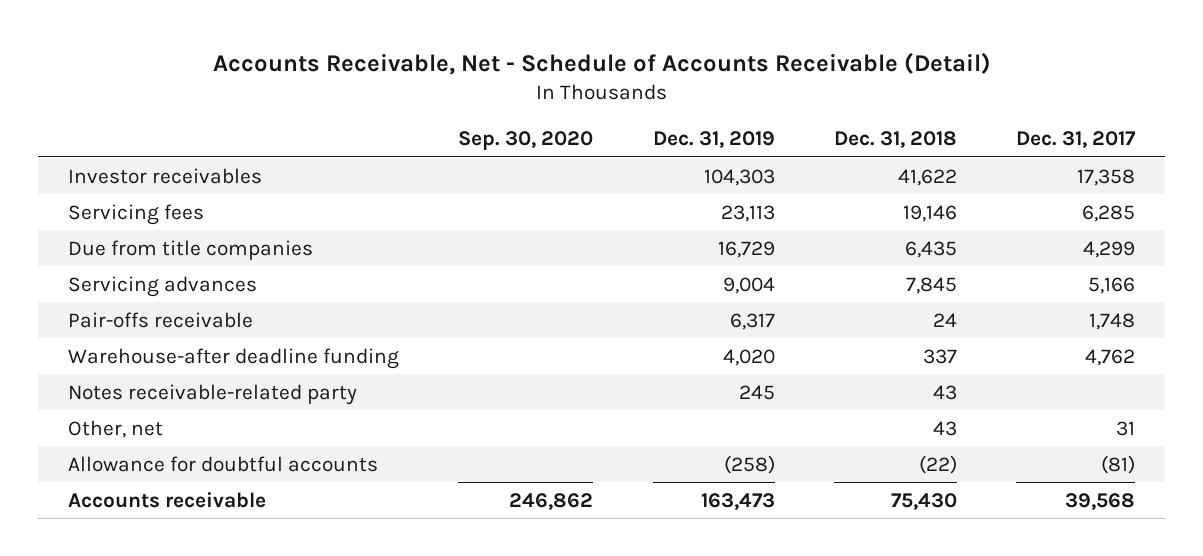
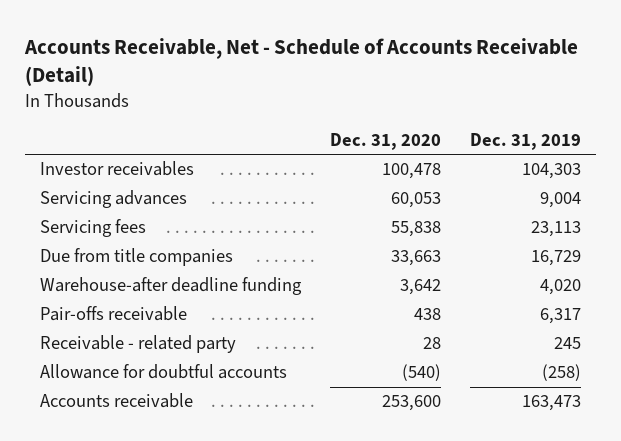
- | Sep. 30, 2020 | Dec. 31, 2019 | Dec. 31, 2018 | Dec. 31, 2017
+ | Dec. 31, 2020 | Dec. 31, 2019
moved up: Servicing advances | 60,053 | 9,004
- Notes receivable-related party | | 245 | 43 |
- Other, net | | | 43 | 31
moved down: Pair-offs receivable | 438 | 6,317
+ Receivable - related party | 28 | 245

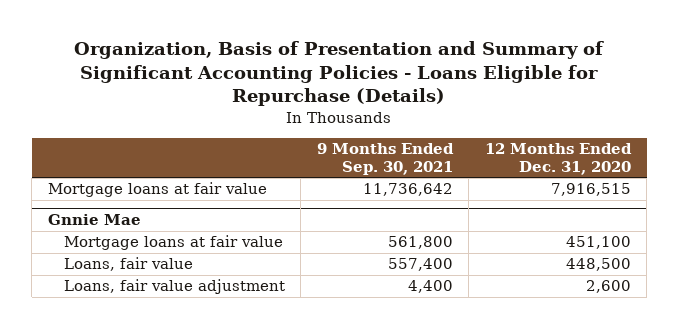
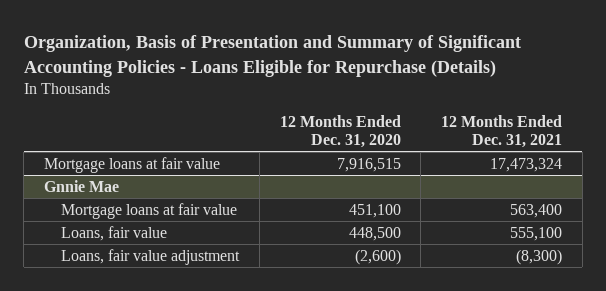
- | 9 Months Ended Sep. 30, 2021 | 12 Months Ended Dec. 31, 2020
+ | 12 Months Ended Dec. 31, 2020 | 12 Months Ended Dec. 31, 2021
@ Gnnie Mae
- Loans, fair value adjustment | 4,400 | 2,600
+ Loans, fair value adjustment | (2,600) | (8,300)

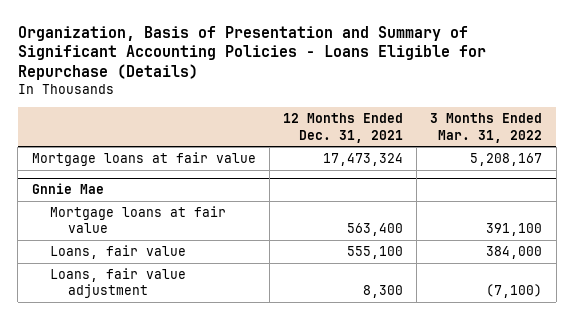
- | 12 Months Ended Dec. 31, 2020 | 12 Months Ended Dec. 31, 2021
+ | 12 Months Ended Dec. 31, 2021 | 3 Months Ended Mar. 31, 2022
@ Gnnie Mae
- Loans, fair value adjustment | (2,600) | (8,300)
+ Loans, fair value adjustment | 8,300 | (7,100)

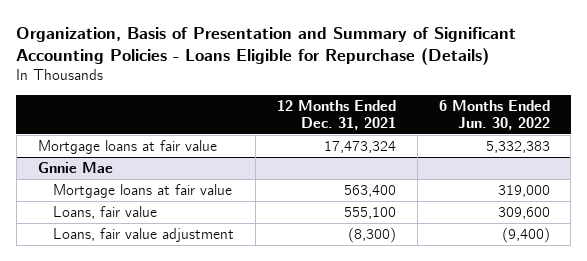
- | 12 Months Ended Dec. 31, 2021 | 3 Months Ended Mar. 31, 2022
+ | 12 Months Ended Dec. 31, 2021 | 6 Months Ended Jun. 30, 2022
@ Gnnie Mae
- Loans, fair value adjustment | 8,300 | (7,100)
+ Loans, fair value adjustment | (8,300) | (9,400)

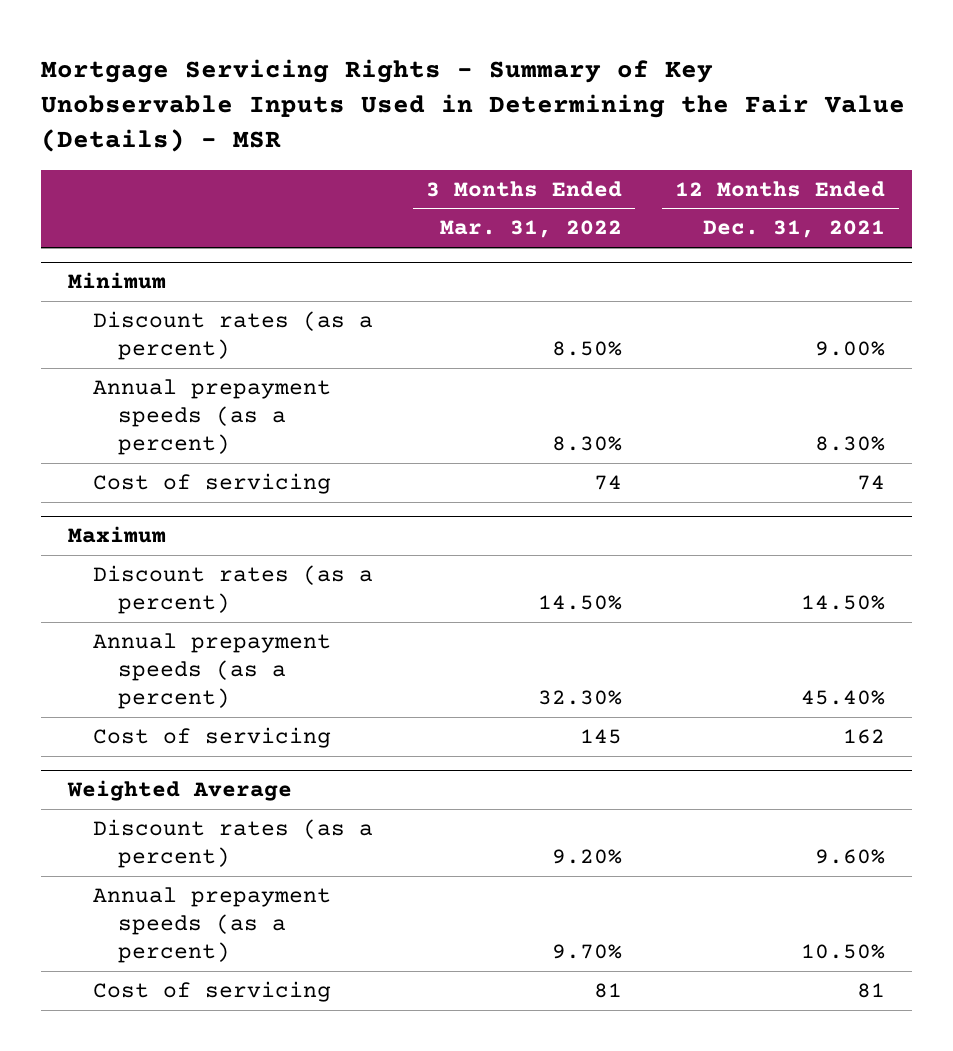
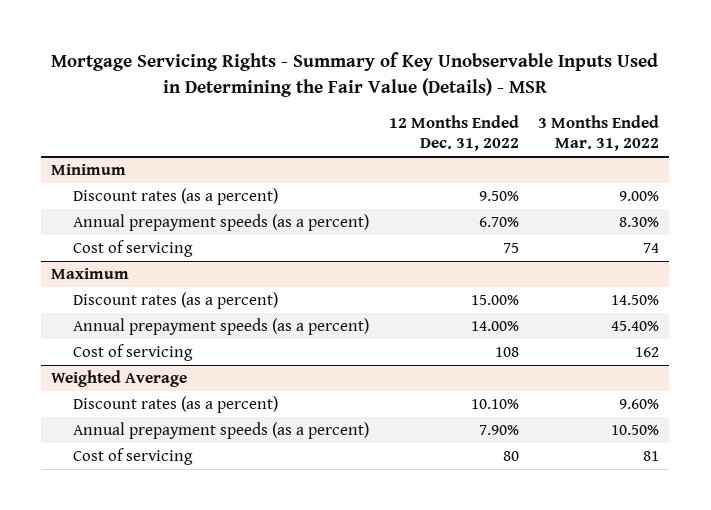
- | 3 Months Ended Mar. 31, 2022 | 12 Months Ended Dec. 31, 2021
+ | 12 Months Ended Dec. 31, 2022 | 3 Months Ended Mar. 31, 2022
@ Minimum
- Discount rates (as a percent) | 8.50% | 9.00%
+ Discount rates (as a percent) | 9.50% | 9.00%
@ Maximum
- Annual prepayment speeds (as a percent) | 32.30% | 45.40%
- Cost of servicing | 145 | 162
+ Annual prepayment speeds (as a percent) | 14.00% | 45.40%
+ Cost of servicing | 108 | 162
@ Weighted Average
- Discount rates (as a percent) | 9.20% | 9.60%
- Annual prepayment speeds (as a percent) | 9.70% | 10.50%
+ Discount rates (as a percent) | 10.10% | 9.60%
+ Annual prepayment speeds (as a percent) | 7.90% | 10.50%

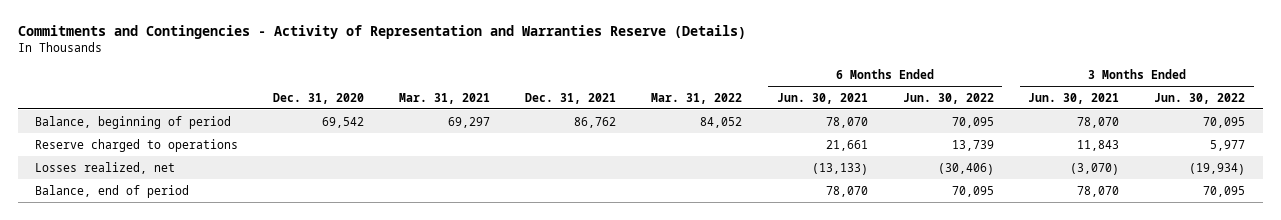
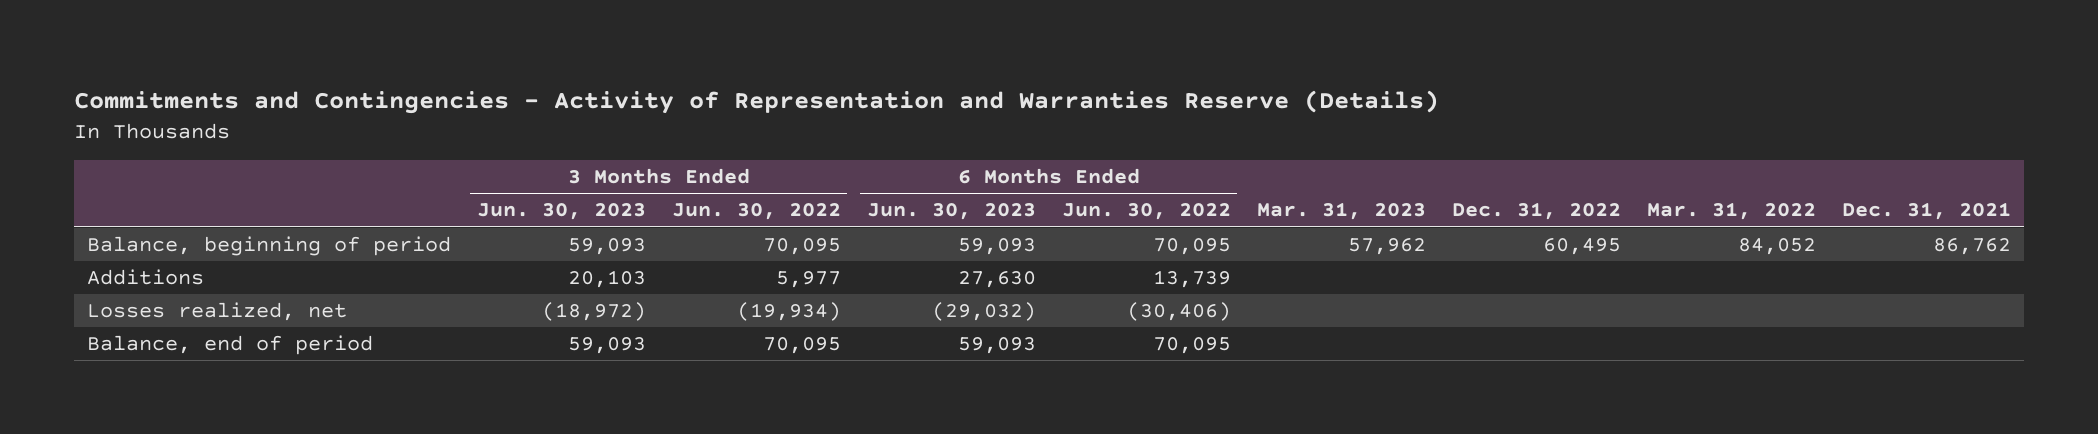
- | Dec. 31, 2020 | Mar. 31, 2021 | Dec. 31, 2021 | Mar. 31, 2022 | 6 Months Ended Jun. 30, 2021 | 6 Months Ended Jun. 30, 2022 | 3 Months Ended Jun. 30, 2021 | 3 Months Ended Jun. 30, 2022
+ | 3 Months Ended Jun. 30, 2023 | 3 Months Ended Jun. 30, 2022 | 6 Months Ended Jun. 30, 2023 | 6 Months Ended Jun. 30, 2022 | Mar. 31, 2023 | Dec. 31, 2022 | Mar. 31, 2022 | Dec. 31, 2021
- Reserve charged to operations | | | | | 21,661 | 13,739 | 11,843 | 5,977
+ Additions | 20,103 | 5,977 | 27,630 | 13,739 | | | |

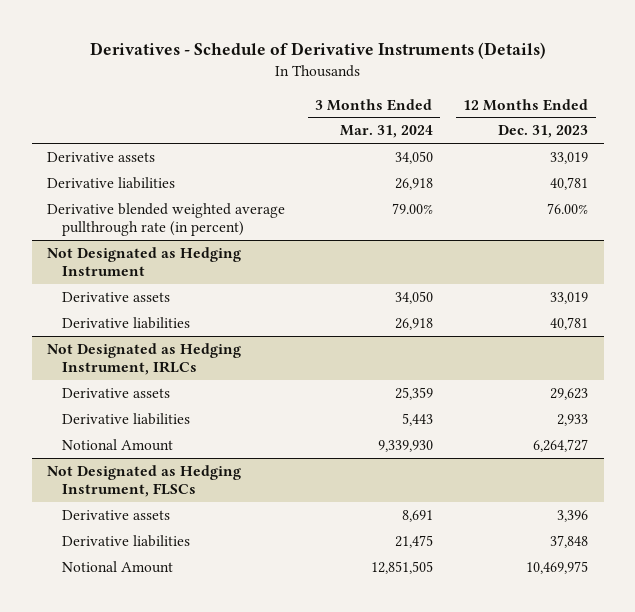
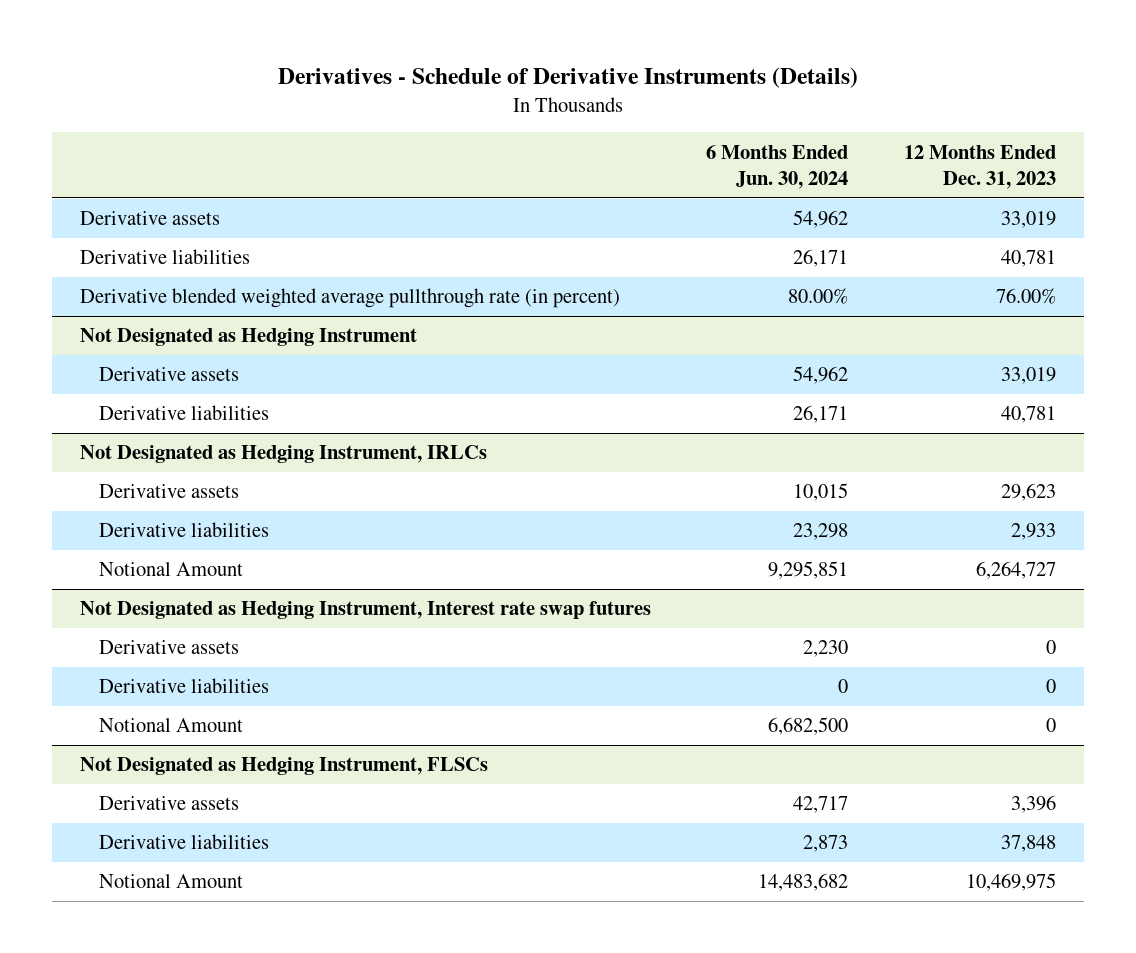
- | 3 Months Ended Mar. 31, 2024 | 12 Months Ended Dec. 31, 2023
+ | 6 Months Ended Jun. 30, 2024 | 12 Months Ended Dec. 31, 2023
+ Not Designated as Hedging Instrument, Interest rate swap futures
+ Derivative assets | 2,230 | 0
+ Derivative liabilities | 0 | 0
+ Notional Amount | 6,682,500 | 0

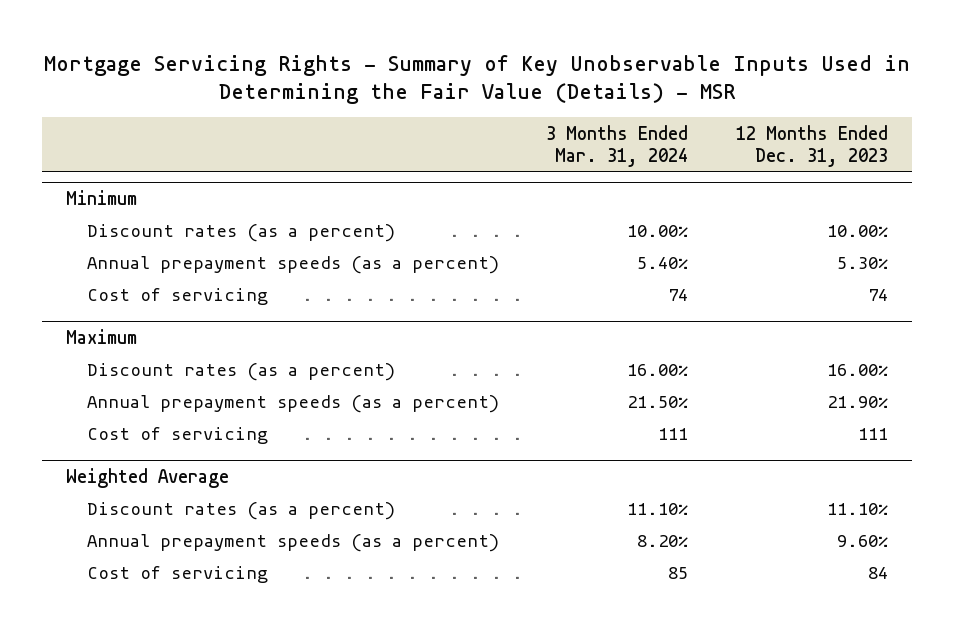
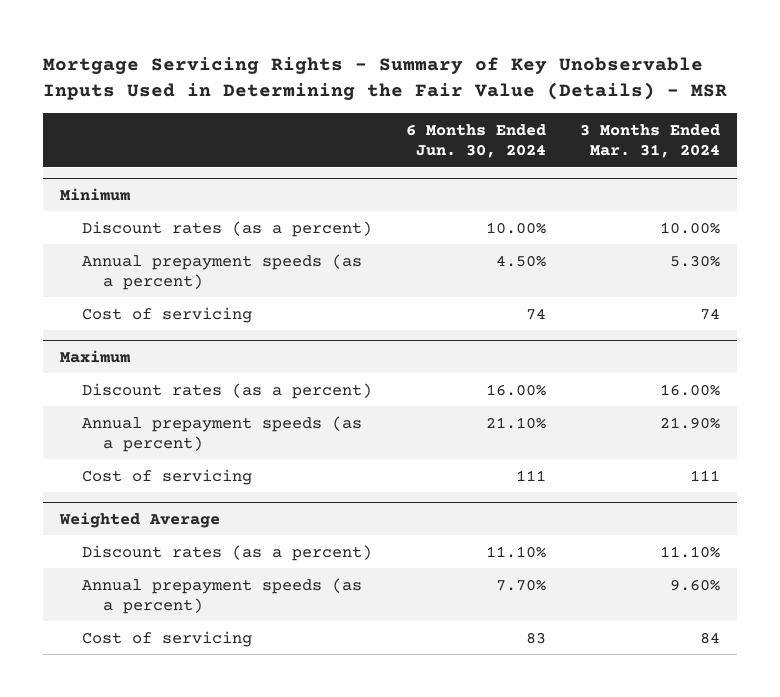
- | 3 Months Ended Mar. 31, 2024 | 12 Months Ended Dec. 31, 2023
+ | 6 Months Ended Jun. 30, 2024 | 3 Months Ended Mar. 31, 2024
@ Minimum
- Annual prepayment speeds (as a percent) | 5.40% | 5.30%
+ Annual prepayment speeds (as a percent) | 4.50% | 5.30%
@ Maximum
- Annual prepayment speeds (as a percent) | 21.50% | 21.90%
+ Annual prepayment speeds (as a percent) | 21.10% | 21.90%
@ Weighted Average
- Annual prepayment speeds (as a percent) | 8.20% | 9.60%
- Cost of servicing | 85 | 84
+ Annual prepayment speeds (as a percent) | 7.70% | 9.60%
+ Cost of servicing | 83 | 84

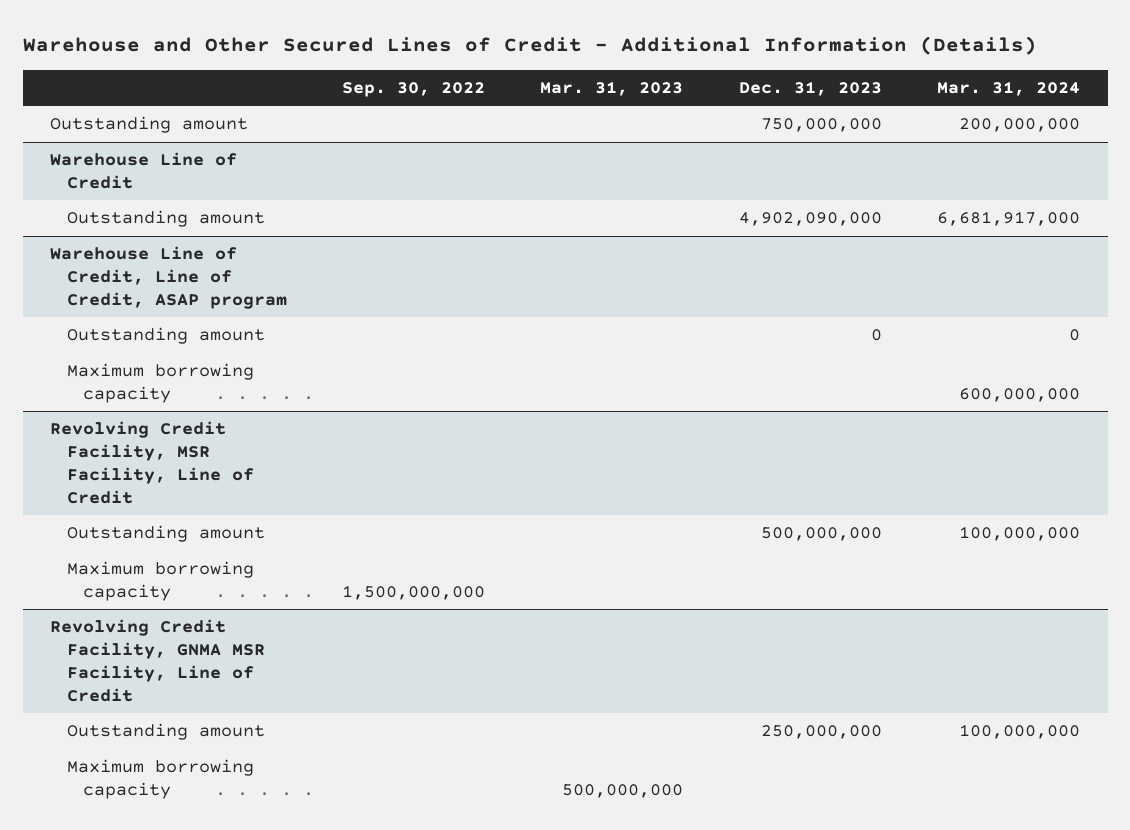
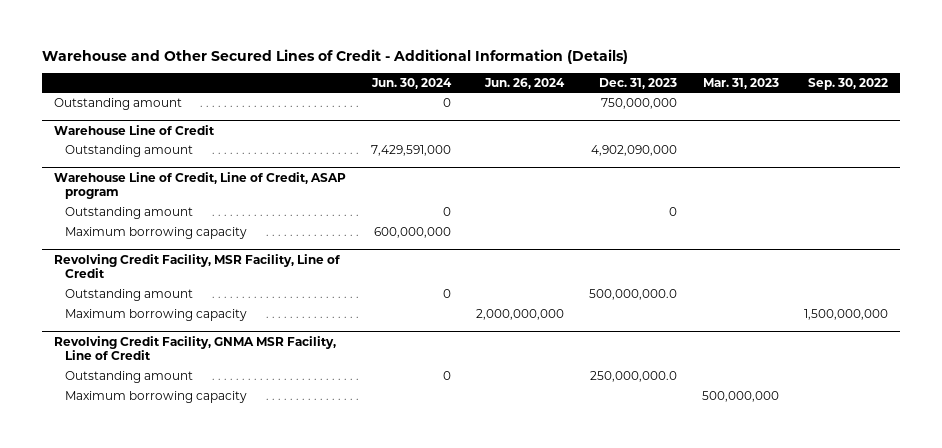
- | Sep. 30, 2022 | Mar. 31, 2023 | Dec. 31, 2023 | Mar. 31, 2024
+ | Jun. 30, 2024 | Jun. 26, 2024 | Dec. 31, 2023 | Mar. 31, 2023 | Sep. 30, 2022
@ Revolving Credit Facility, MSR Facility, Line of Credit
- Outstanding amount | | | 500,000,000 | 100,000,000
+ Outstanding amount | 0 | | 500,000,000.0 | |
@ Revolving Credit Facility, GNMA MSR Facility, Line of Credit
- Outstanding amount | | | 250,000,000 | 100,000,000
+ Outstanding amount | 0 | | 250,000,000.0 | |

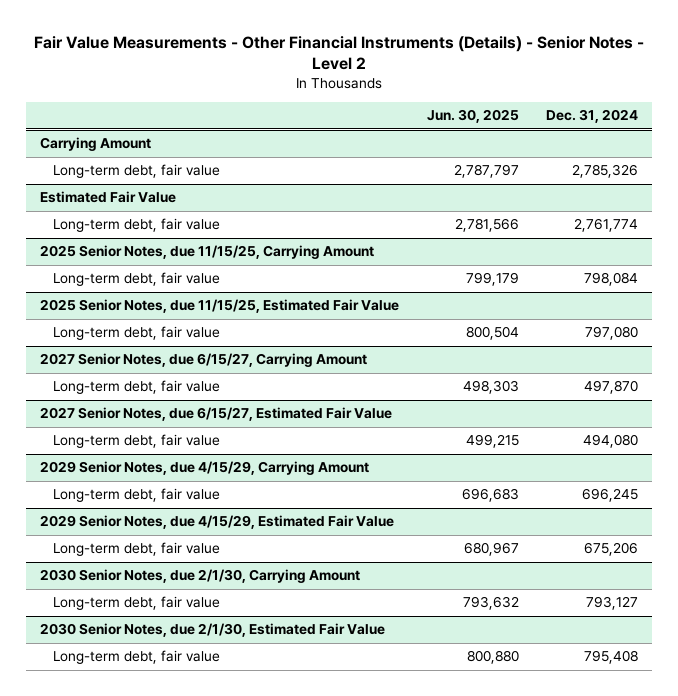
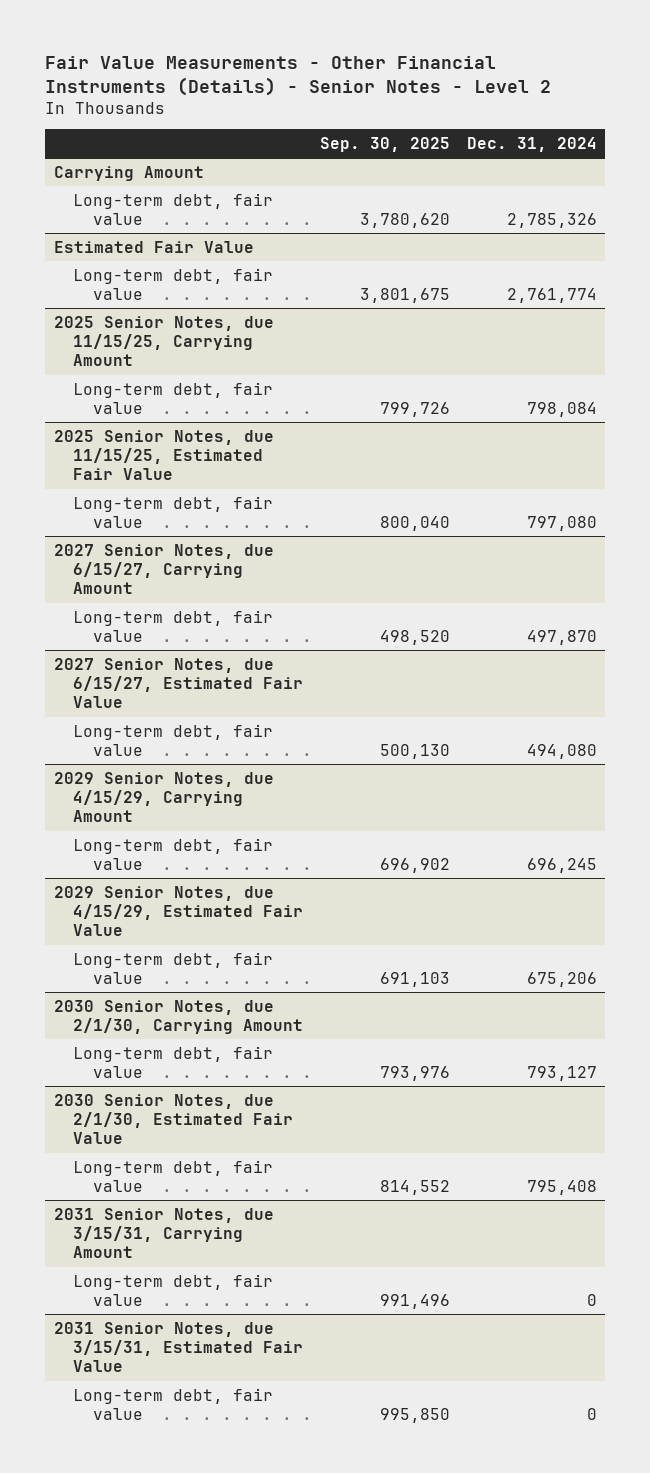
- | Jun. 30, 2025 | Dec. 31, 2024
+ | Sep. 30, 2025 | Dec. 31, 2024
+ 2031 Senior Notes, due 3/15/31, Carrying Amount
+ Long-term debt, fair value | 991,496 | 0
+ 2031 Senior Notes, due 3/15/31, Estimated Fair Value
+ Long-term debt, fair value | 995,850 | 0

